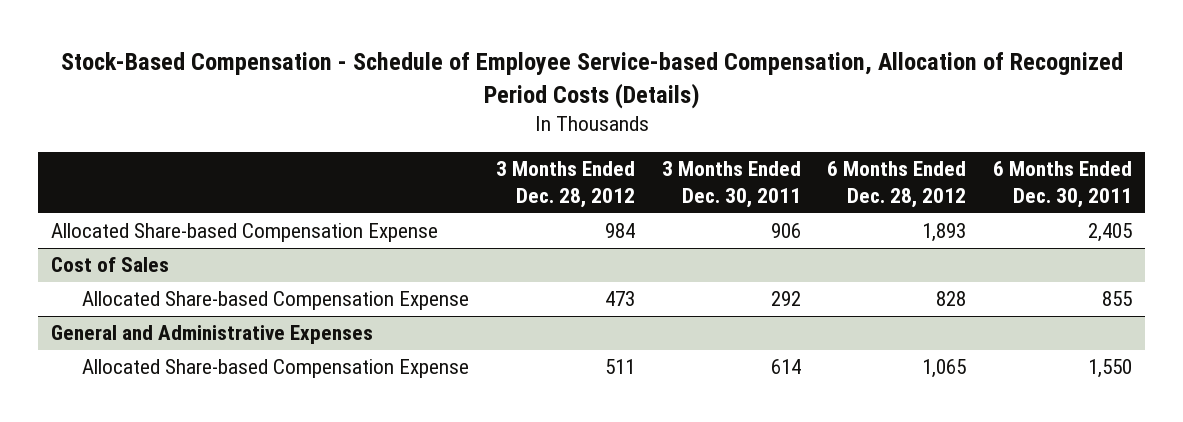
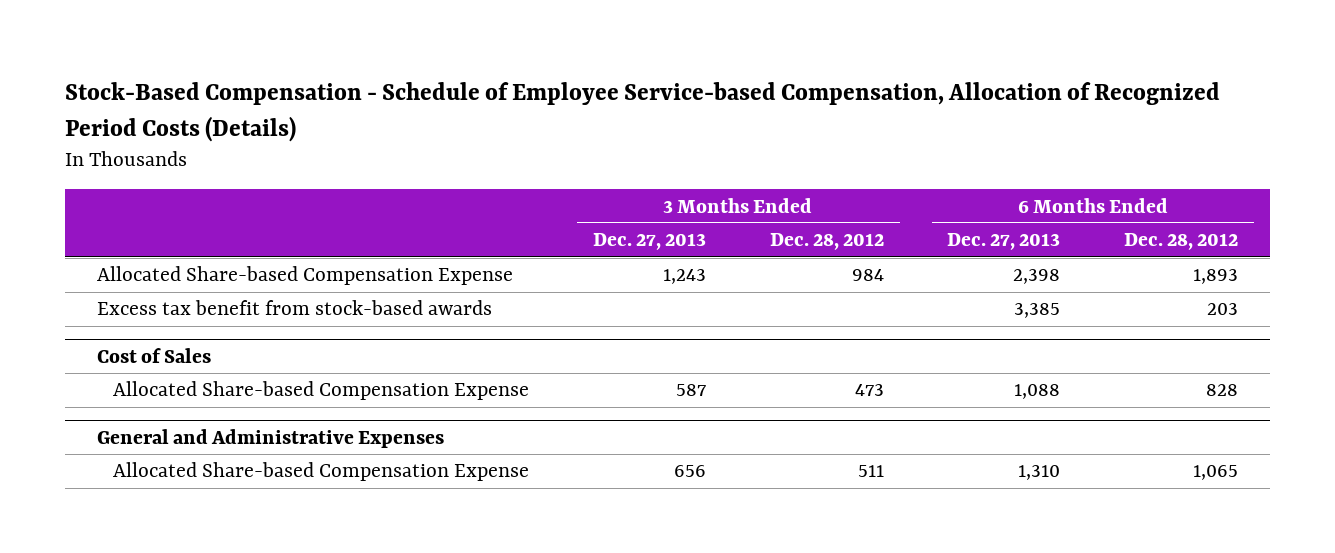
- | 3 Months Ended Dec. 28, 2012 | 3 Months Ended Dec. 30, 2011 | 6 Months Ended Dec. 28, 2012 | 6 Months Ended Dec. 30, 2011
+ | 3 Months Ended Dec. 27, 2013 | 3 Months Ended Dec. 28, 2012 | 6 Months Ended Dec. 27, 2013 | 6 Months Ended Dec. 28, 2012
+ Excess tax benefit from stock-based awards | | | 3,385 | 203

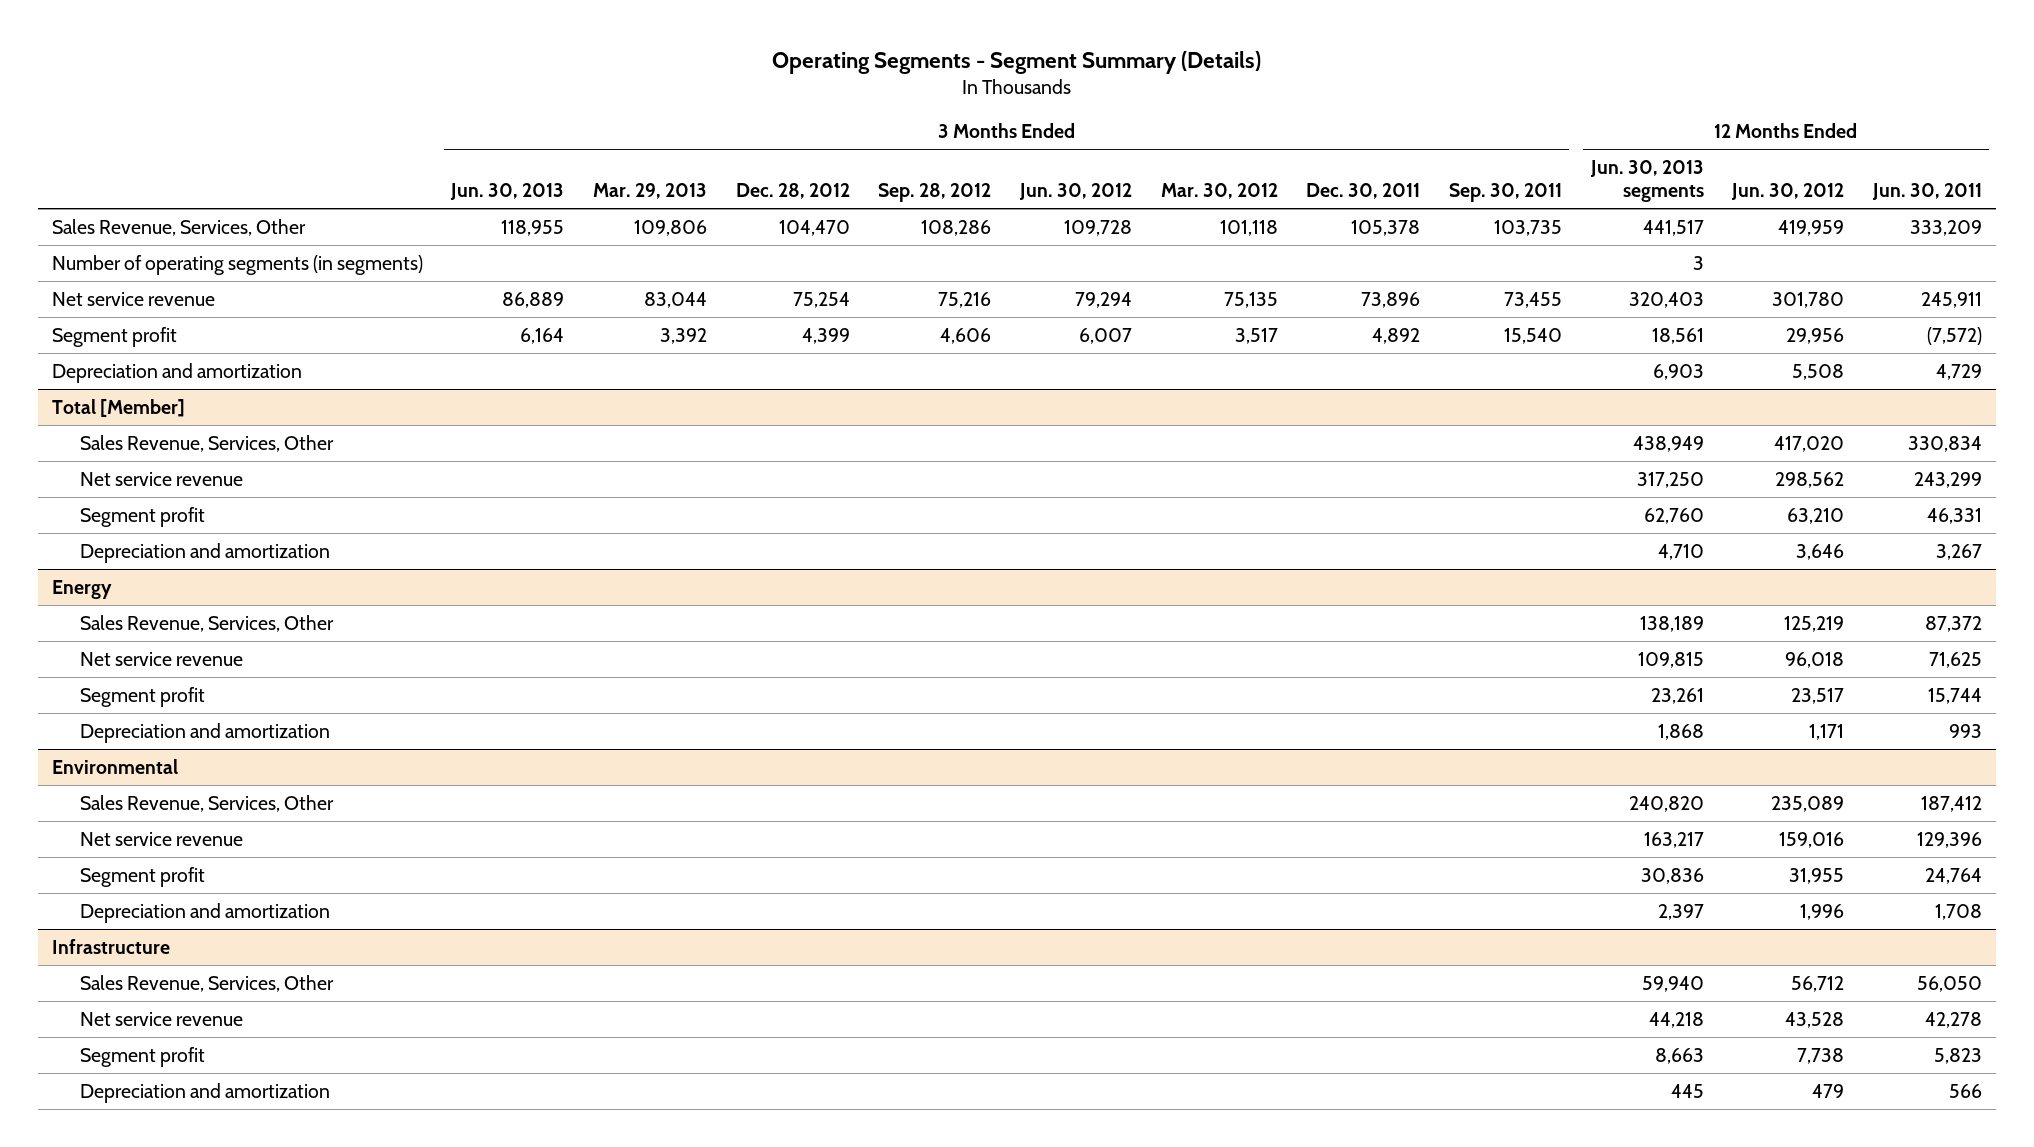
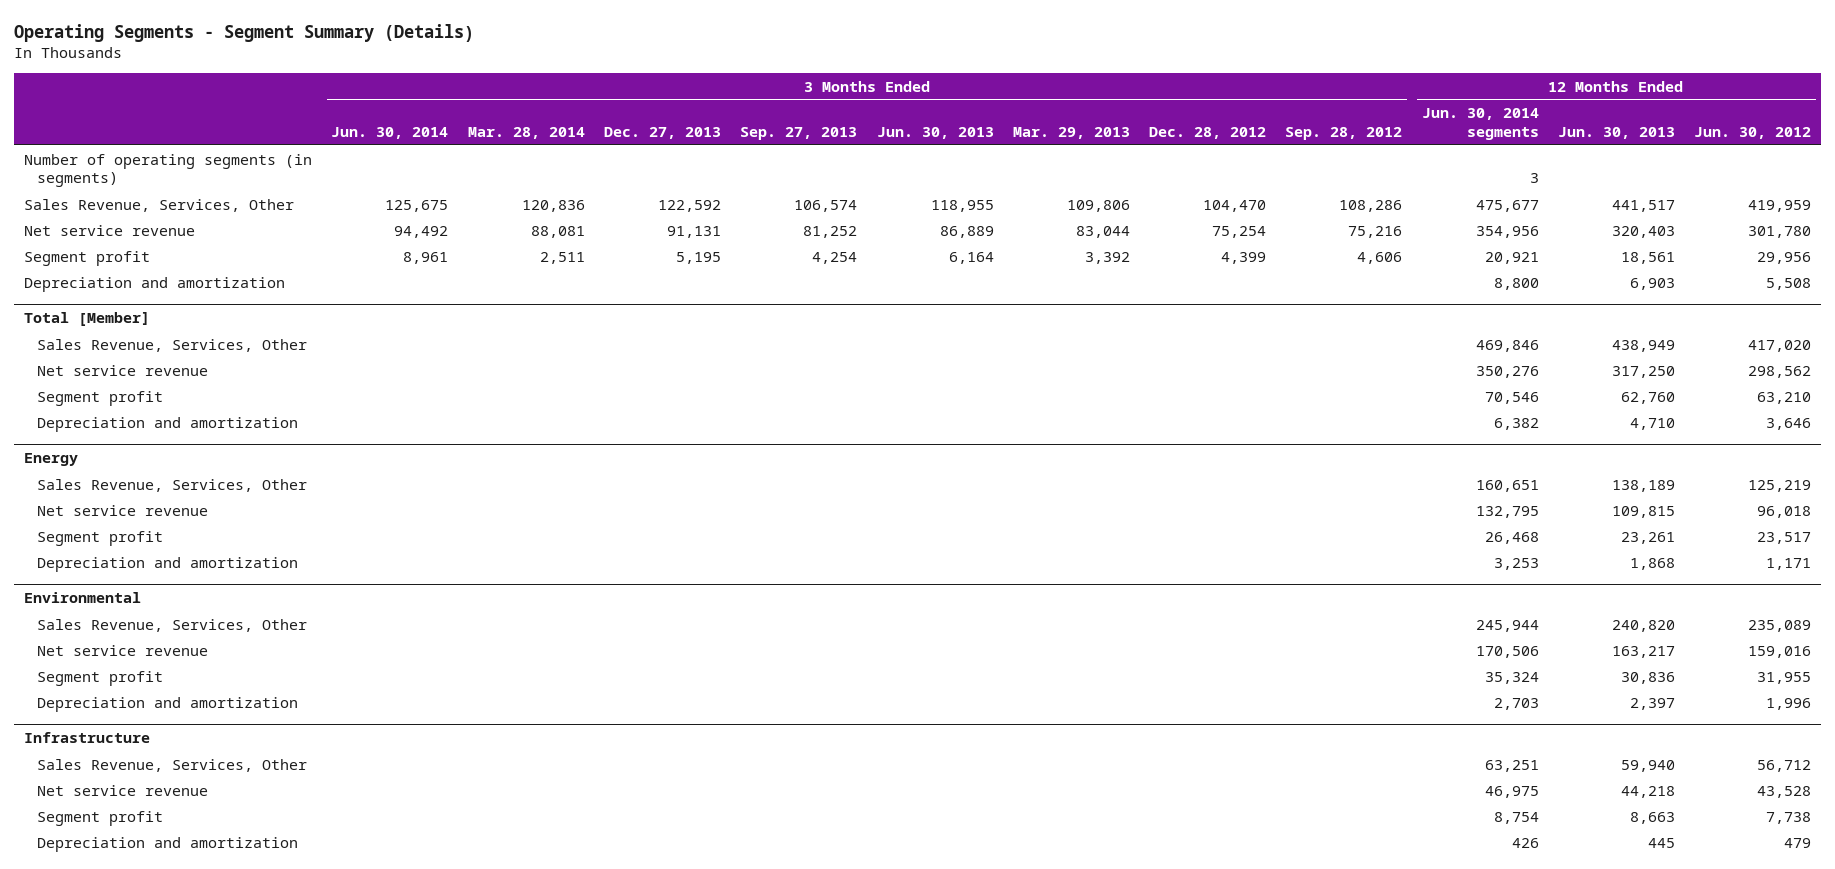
- | 3 Months Ended Jun. 30, 2013 | 3 Months Ended Mar. 29, 2013 | 3 Months Ended Dec. 28, 2012 | 3 Months Ended Sep. 28, 2012 | 3 Months Ended Jun. 30, 2012 | 3 Months Ended Mar. 30, 2012 | 3 Months Ended Dec. 30, 2011 | 3 Months Ended Sep. 30, 2011 | 12 Months Ended Jun. 30, 2013 segments | 12 Months Ended Jun. 30, 2012 | 12 Months Ended Jun. 30, 2011
+ | 3 Months Ended Jun. 30, 2014 | 3 Months Ended Mar. 28, 2014 | 3 Months Ended Dec. 27, 2013 | 3 Months Ended Sep. 27, 2013 | 3 Months Ended Jun. 30, 2013 | 3 Months Ended Mar. 29, 2013 | 3 Months Ended Dec. 28, 2012 | 3 Months Ended Sep. 28, 2012 | 12 Months Ended Jun. 30, 2014 segments | 12 Months Ended Jun. 30, 2013 | 12 Months Ended Jun. 30, 2012
moved down: Sales Revenue, Services, Other | 125,675 | 120,836 | 122,592 | 106,574 | 118,955 | 109,806 | 104,470 | 108,286 | 475,677 | 441,517 | 419,959

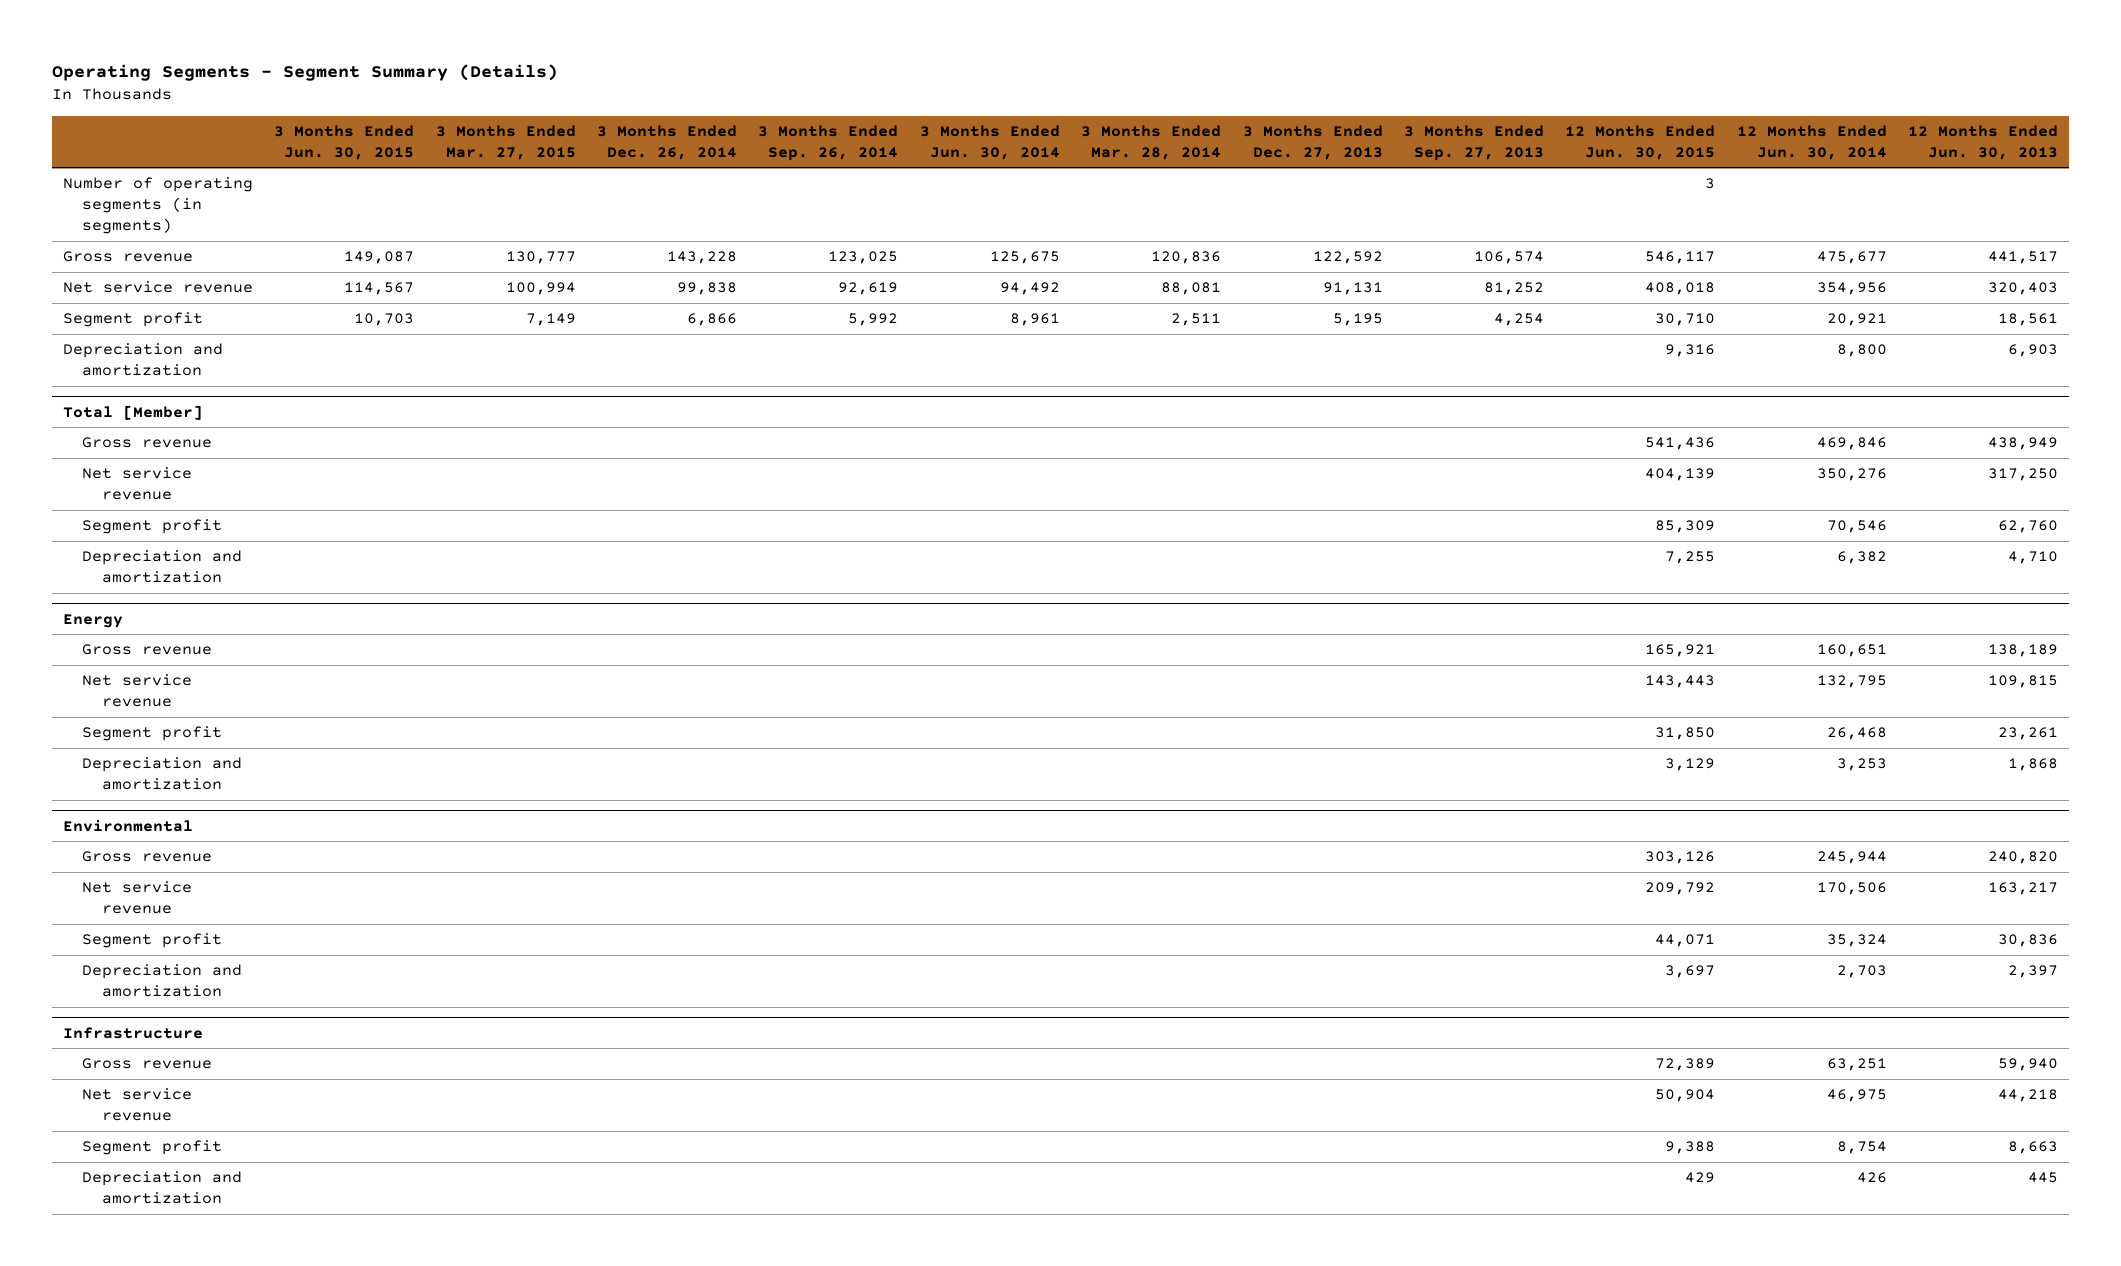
- | 3 Months Ended Jun. 30, 2014 | 3 Months Ended Mar. 28, 2014 | 3 Months Ended Dec. 27, 2013 | 3 Months Ended Sep. 27, 2013 | 3 Months Ended Jun. 30, 2013 | 3 Months Ended Mar. 29, 2013 | 3 Months Ended Dec. 28, 2012 | 3 Months Ended Sep. 28, 2012 | 12 Months Ended Jun. 30, 2014 segments | 12 Months Ended Jun. 30, 2013 | 12 Months Ended Jun. 30, 2012
+ | 3 Months Ended Jun. 30, 2015 | 3 Months Ended Mar. 27, 2015 | 3 Months Ended Dec. 26, 2014 | 3 Months Ended Sep. 26, 2014 | 3 Months Ended Jun. 30, 2014 | 3 Months Ended Mar. 28, 2014 | 3 Months Ended Dec. 27, 2013 | 3 Months Ended Sep. 27, 2013 | 12 Months Ended Jun. 30, 2015 | 12 Months Ended Jun. 30, 2014 | 12 Months Ended Jun. 30, 2013
- Sales Revenue, Services, Other | 125,675 | 120,836 | 122,592 | 106,574 | 118,955 | 109,806 | 104,470 | 108,286 | 475,677 | 441,517 | 419,959
+ Gross revenue | 149,087 | 130,777 | 143,228 | 123,025 | 125,675 | 120,836 | 122,592 | 106,574 | 546,117 | 475,677 | 441,517
@ Total [Member]
- Sales Revenue, Services, Other | | | | | | | | | 469,846 | 438,949 | 417,020
+ Gross revenue | | | | | | | | | 541,436 | 469,846 | 438,949
@ Energy
- Sales Revenue, Services, Other | | | | | | | | | 160,651 | 138,189 | 125,219
+ Gross revenue | | | | | | | | | 165,921 | 160,651 | 138,189
@ Environmental
- Sales Revenue, Services, Other | | | | | | | | | 245,944 | 240,820 | 235,089
+ Gross revenue | | | | | | | | | 303,126 | 245,944 | 240,820
@ Infrastructure
- Sales Revenue, Services, Other | | | | | | | | | 63,251 | 59,940 | 56,712
+ Gross revenue | | | | | | | | | 72,389 | 63,251 | 59,940

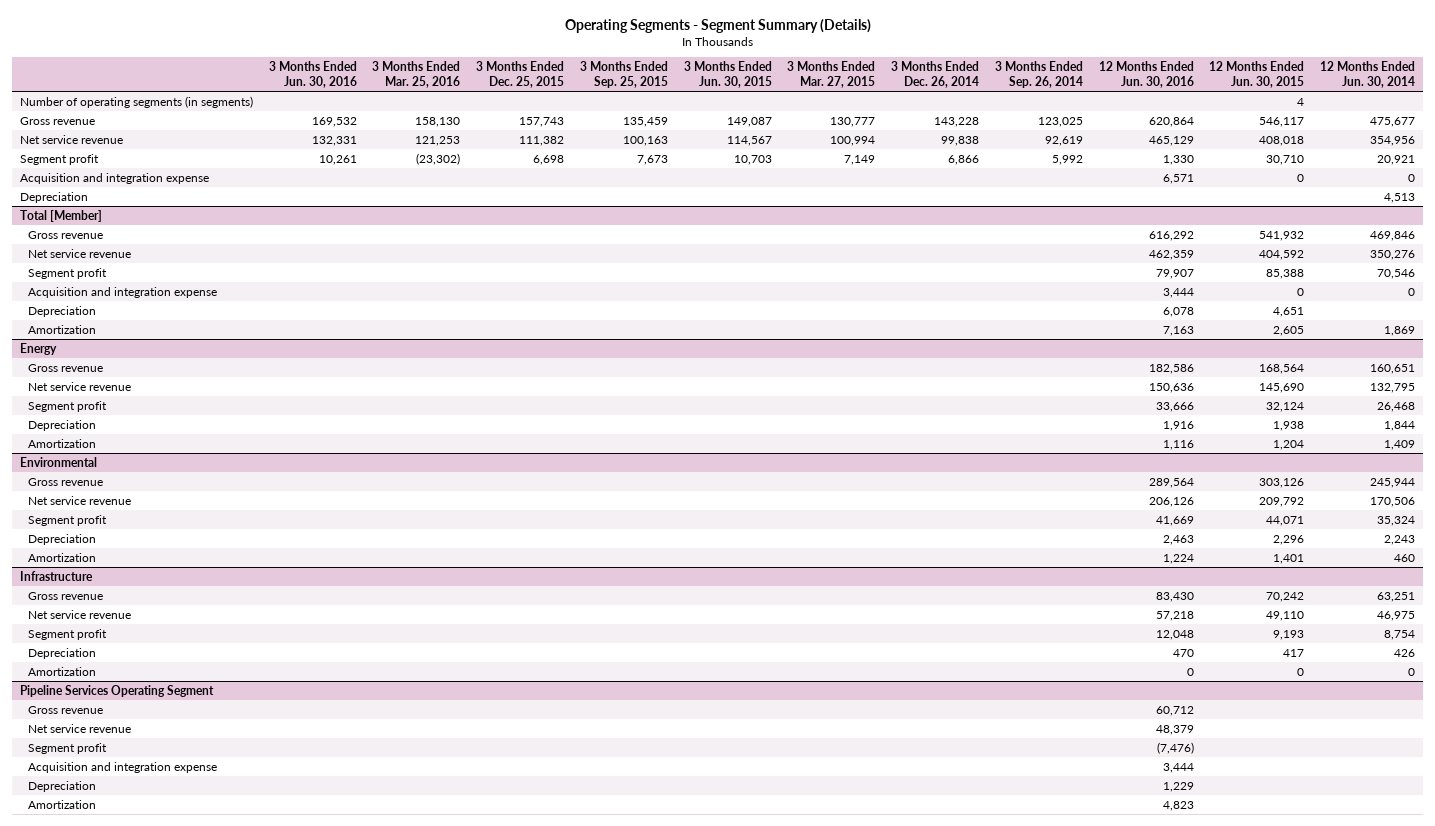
- | 3 Months Ended Jun. 30, 2015 | 3 Months Ended Mar. 27, 2015 | 3 Months Ended Dec. 26, 2014 | 3 Months Ended Sep. 26, 2014 | 3 Months Ended Jun. 30, 2014 | 3 Months Ended Mar. 28, 2014 | 3 Months Ended Dec. 27, 2013 | 3 Months Ended Sep. 27, 2013 | 12 Months Ended Jun. 30, 2015 | 12 Months Ended Jun. 30, 2014 | 12 Months Ended Jun. 30, 2013
+ | 3 Months Ended Jun. 30, 2016 | 3 Months Ended Mar. 25, 2016 | 3 Months Ended Dec. 25, 2015 | 3 Months Ended Sep. 25, 2015 | 3 Months Ended Jun. 30, 2015 | 3 Months Ended Mar. 27, 2015 | 3 Months Ended Dec. 26, 2014 | 3 Months Ended Sep. 26, 2014 | 12 Months Ended Jun. 30, 2016 | 12 Months Ended Jun. 30, 2015 | 12 Months Ended Jun. 30, 2014
- Number of operating segments (in segments) | | | | | | | | | 3 | |
+ Number of operating segments (in segments) | | | | | | | | | | 4 |
- Depreciation and amortization | | | | | | | | | 9,316 | 8,800 | 6,903
+ Acquisition and integration expense | | | | | | | | | 6,571 | 0 | 0
+ Depreciation | | | | | | | | | | | 4,513
@ Total [Member]
- Gross revenue | | | | | | | | | 541,436 | 469,846 | 438,949
- Net service revenue | | | | | | | | | 404,139 | 350,276 | 317,250
- Segment profit | | | | | | | | | 85,309 | 70,546 | 62,760
- Depreciation and amortization | | | | | | | | | 7,255 | 6,382 | 4,710
+ Gross revenue | | | | | | | | | 616,292 | 541,932 | 469,846
+ Net service revenue | | | | | | | | | 462,359 | 404,592 | 350,276
+ Segment profit | | | | | | | | | 79,907 | 85,388 | 70,546
+ Acquisition and integration expense | | | | | | | | | 3,444 | 0 | 0
+ Depreciation | | | | | | | | | 6,078 | 4,651 |
+ Amortization | | | | | | | | | 7,163 | 2,605 | 1,869
@ Energy
- Gross revenue | | | | | | | | | 165,921 | 160,651 | 138,189
- Net service revenue | | | | | | | | | 143,443 | 132,795 | 109,815
- Segment profit | | | | | | | | | 31,850 | 26,468 | 23,261
- Depreciation and amortization | | | | | | | | | 3,129 | 3,253 | 1,868
+ Gross revenue | | | | | | | | | 182,586 | 168,564 | 160,651
+ Net service revenue | | | | | | | | | 150,636 | 145,690 | 132,795
+ Segment profit | | | | | | | | | 33,666 | 32,124 | 26,468
+ Depreciation | | | | | | | | | 1,916 | 1,938 | 1,844
+ Amortization | | | | | | | | | 1,116 | 1,204 | 1,409
@ Environmental
- Depreciation and amortization | | | | | | | | | 3,697 | 2,703 | 2,397
+ Depreciation | | | | | | | | | 2,463 | 2,296 | 2,243
+ Amortization | | | | | | | | | 1,224 | 1,401 | 460
@ Infrastructure
- Gross revenue | | | | | | | | | 72,389 | 63,251 | 59,940
- Net service revenue | | | | | | | | | 50,904 | 46,975 | 44,218
- Segment profit | | | | | | | | | 9,388 | 8,754 | 8,663
- Depreciation and amortization | | | | | | | | | 429 | 426 | 445
+ Gross revenue | | | | | | | | | 83,430 | 70,242 | 63,251
+ Net service revenue | | | | | | | | | 57,218 | 49,110 | 46,975
+ Segment profit | | | | | | | | | 12,048 | 9,193 | 8,754
+ Depreciation | | | | | | | | | 470 | 417 | 426
+ Amortization | | | | | | | | | 0 | 0 | 0
+ Pipeline Services Operating Segment
+ Gross revenue | | | | | | | | | 60,712 | |
+ Net service revenue | | | | | | | | | 48,379 | |
+ Segment profit | | | | | | | | | (7,476) | |
+ Acquisition and integration expense | | | | | | | | | 3,444 | |
+ Depreciation | | | | | | | | | 1,229 | |
+ Amortization | | | | | | | | | 4,823 | |

